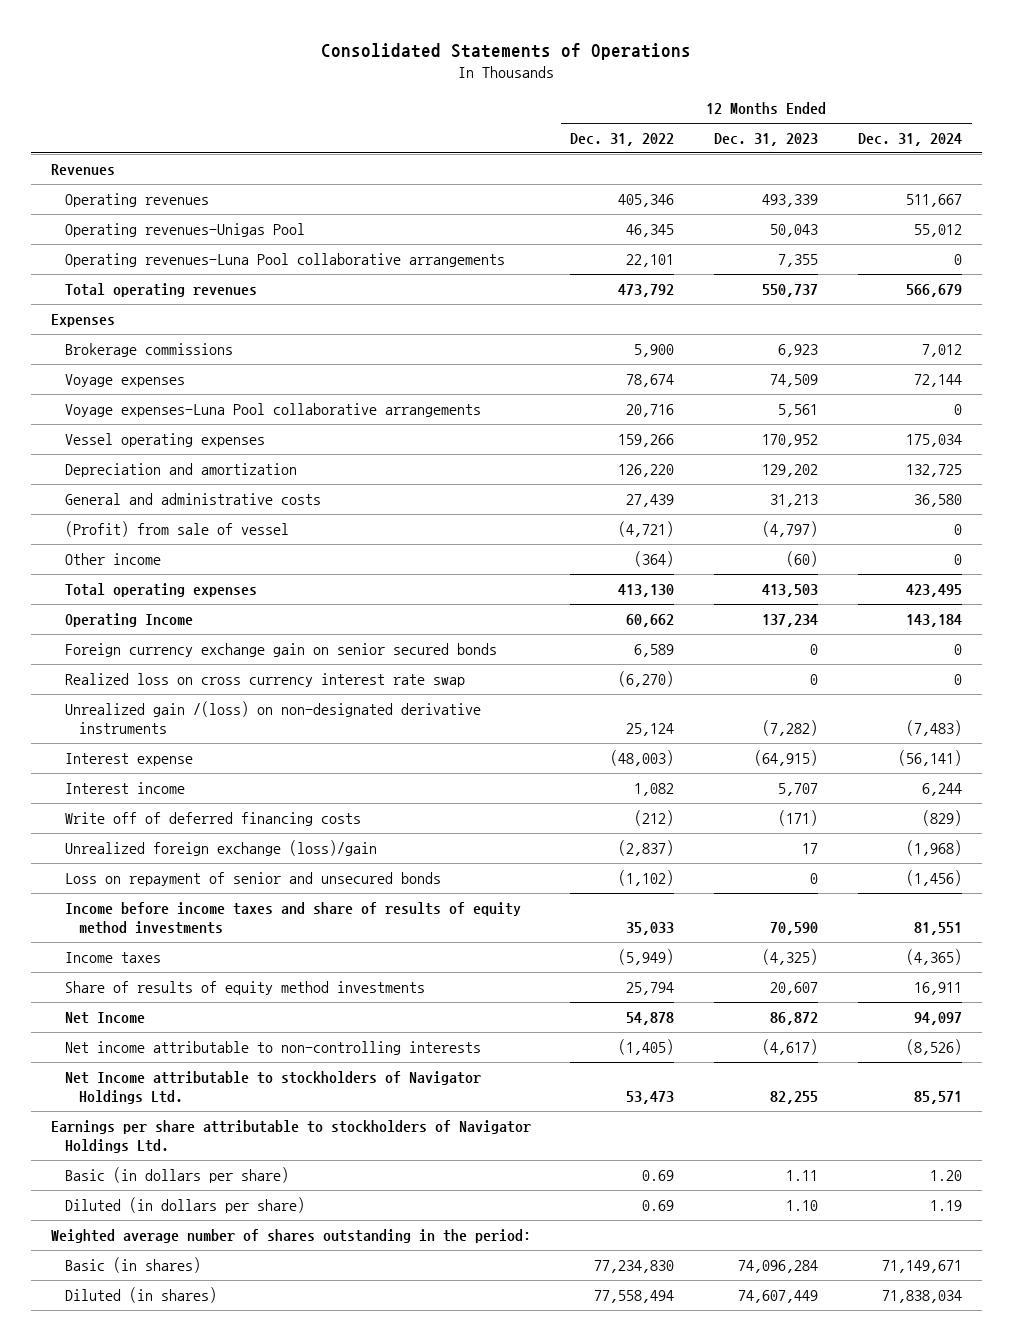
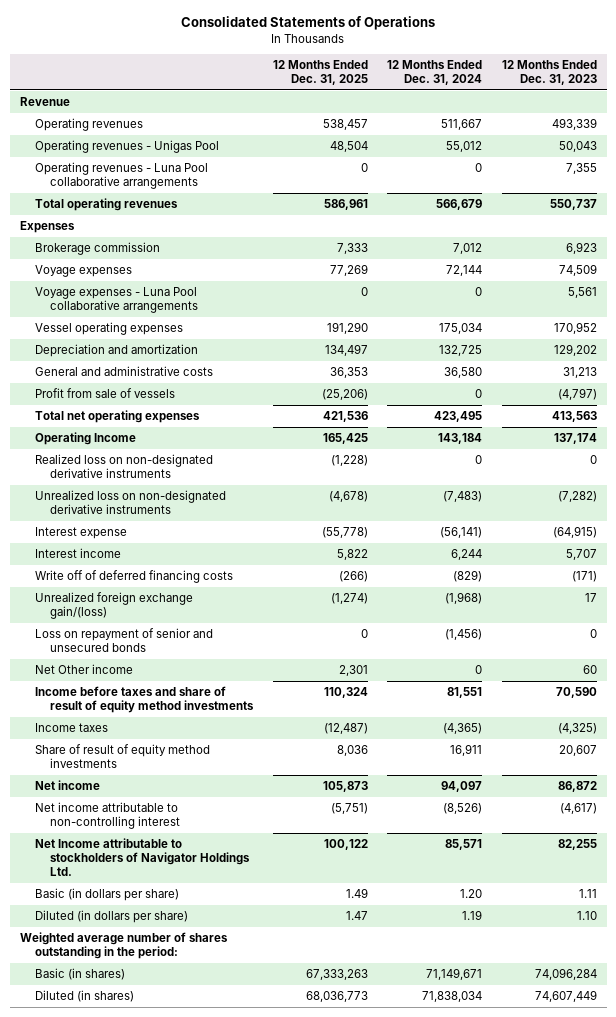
- | 12 Months Ended Dec. 31, 2022 | 12 Months Ended Dec. 31, 2023 | 12 Months Ended Dec. 31, 2024
+ | 12 Months Ended Dec. 31, 2025 | 12 Months Ended Dec. 31, 2024 | 12 Months Ended Dec. 31, 2023
- Revenues
+ Revenue
- Operating revenues-Unigas Pool | 46,345 | 50,043 | 55,012
- Operating revenues-Luna Pool collaborative arrangements | 22,101 | 7,355 | 0
+ Operating revenues - Unigas Pool | 48,504 | 55,012 | 50,043
+ Operating revenues - Luna Pool collaborative arrangements | 0 | 0 | 7,355
- Brokerage commissions | 5,900 | 6,923 | 7,012
+ Brokerage commission | 7,333 | 7,012 | 6,923
- Voyage expenses-Luna Pool collaborative arrangements | 20,716 | 5,561 | 0
+ Voyage expenses - Luna Pool collaborative arrangements | 0 | 0 | 5,561
- (Profit) from sale of vessel | (4,721) | (4,797) | 0
- Other income | (364) | (60) | 0
- Total operating expenses | 413,130 | 413,503 | 423,495
- Operating Income | 60,662 | 137,234 | 143,184
- Foreign currency exchange gain on senior secured bonds | 6,589 | 0 | 0
- Realized loss on cross currency interest rate swap | (6,270) | 0 | 0
- Unrealized gain /(loss) on non-designated derivative instruments | 25,124 | (7,282) | (7,483)
+ Profit from sale of vessels | (25,206) | 0 | (4,797)
+ Total net operating expenses | 421,536 | 423,495 | 413,563
+ Operating Income | 165,425 | 143,184 | 137,174
+ Realized loss on non-designated derivative instruments | (1,228) | 0 | 0
+ Unrealized loss on non-designated derivative instruments | (4,678) | (7,483) | (7,282)
- Unrealized foreign exchange (loss)/gain | (2,837) | 17 | (1,968)
+ Unrealized foreign exchange gain/(loss) | (1,274) | (1,968) | 17
- Income before income taxes and share of results of equity method investments | 35,033 | 70,590 | 81,551
+ Net Other income | 2,301 | 0 | 60
+ Income before taxes and share of result of equity method investments | 110,324 | 81,551 | 70,590
- Share of results of equity method investments | 25,794 | 20,607 | 16,911
- Net Income | 54,878 | 86,872 | 94,097
- Net income attributable to non-controlling interests | (1,405) | (4,617) | (8,526)
+ Share of result of equity method investments | 8,036 | 16,911 | 20,607
+ Net income | 105,873 | 94,097 | 86,872
+ Net income attributable to non-controlling interest | (5,751) | (8,526) | (4,617)
- Earnings per share attributable to stockholders of Navigator Holdings Ltd.

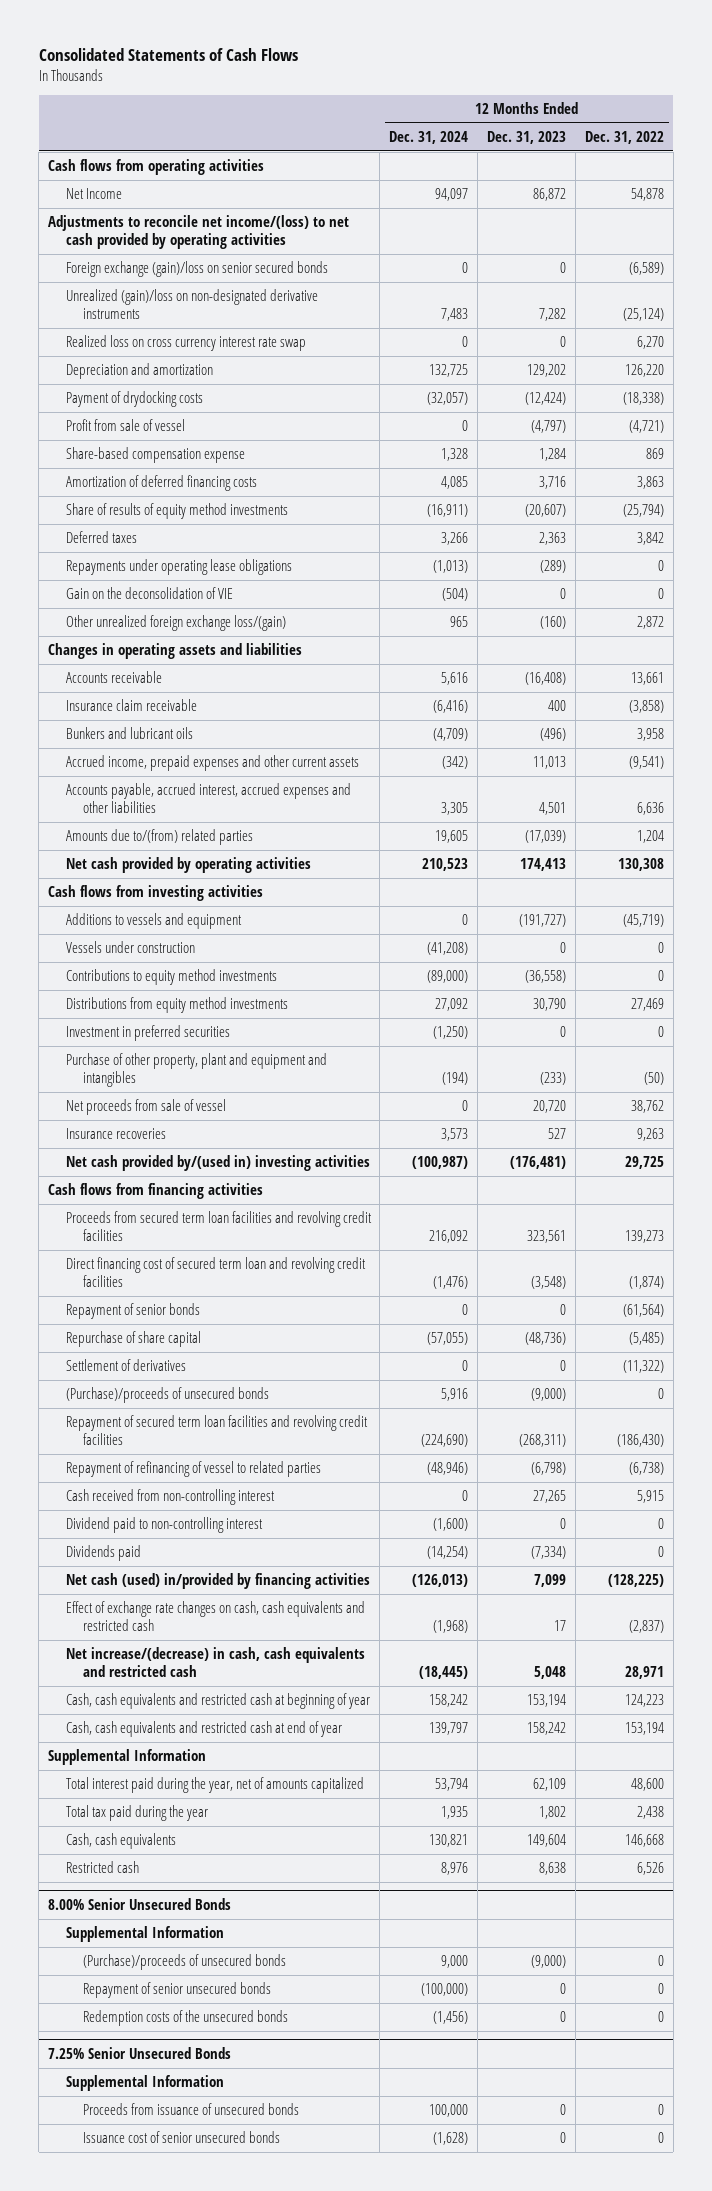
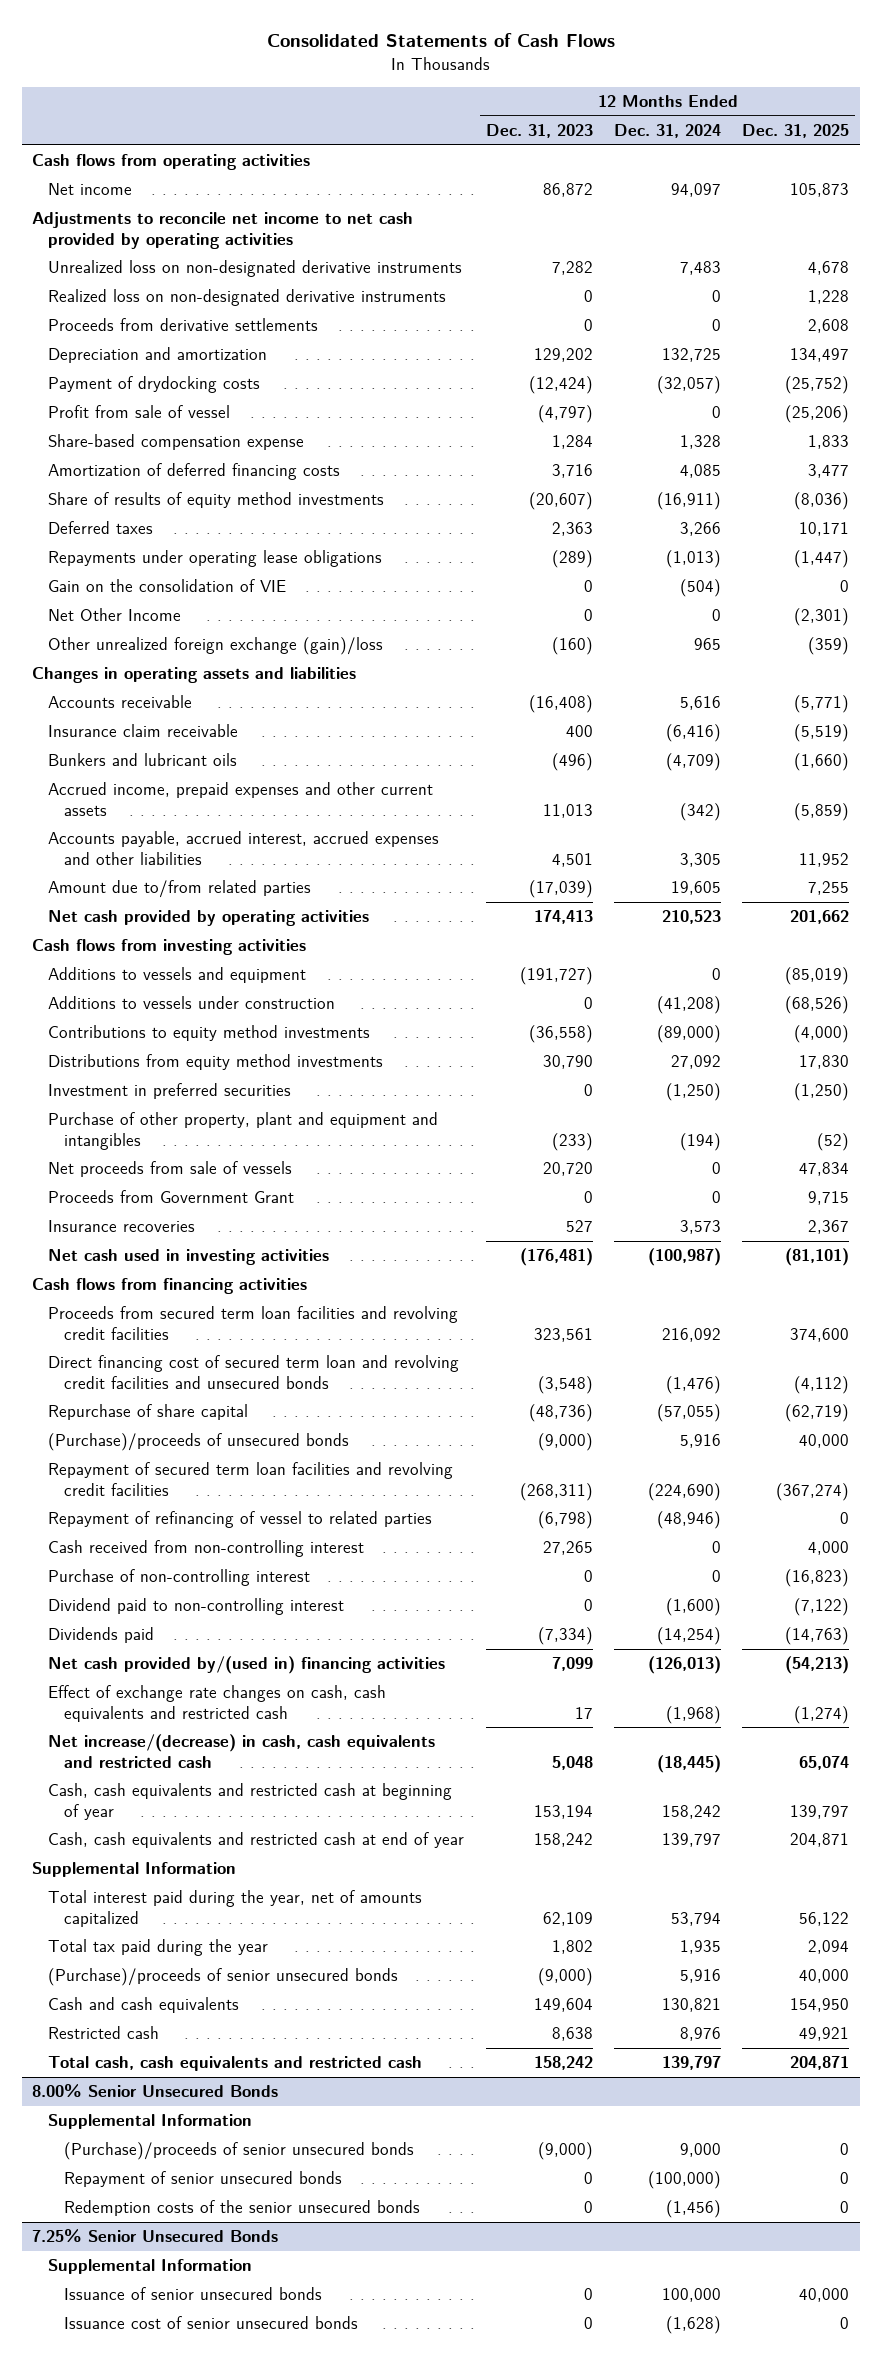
- | 12 Months Ended Dec. 31, 2024 | 12 Months Ended Dec. 31, 2023 | 12 Months Ended Dec. 31, 2022
+ | 12 Months Ended Dec. 31, 2023 | 12 Months Ended Dec. 31, 2024 | 12 Months Ended Dec. 31, 2025
- Net Income | 94,097 | 86,872 | 54,878
- Adjustments to reconcile net income/(loss) to net cash provided by operating activities
- Foreign exchange (gain)/loss on senior secured bonds | 0 | 0 | (6,589)
- Unrealized (gain)/loss on non-designated derivative instruments | 7,483 | 7,282 | (25,124)
- Realized loss on cross currency interest rate swap | 0 | 0 | 6,270
+ Net income | 86,872 | 94,097 | 105,873
+ Adjustments to reconcile net income to net cash provided by operating activities
+ Unrealized loss on non-designated derivative instruments | 7,282 | 7,483 | 4,678
+ Realized loss on non-designated derivative instruments | 0 | 0 | 1,228
+ Proceeds from derivative settlements | 0 | 0 | 2,608
- Gain on the deconsolidation of VIE | (504) | 0 | 0
- Other unrealized foreign exchange loss/(gain) | 965 | (160) | 2,872
+ Gain on the consolidation of VIE | 0 | (504) | 0
+ Net Other Income | 0 | 0 | (2,301)
+ Other unrealized foreign exchange (gain)/loss | (160) | 965 | (359)
- Amounts due to/(from) related parties | 19,605 | (17,039) | 1,204
+ Amount due to/from related parties | (17,039) | 19,605 | 7,255
- Vessels under construction | (41,208) | 0 | 0
+ Additions to vessels under construction | 0 | (41,208) | (68,526)
- Net proceeds from sale of vessel | 0 | 20,720 | 38,762
+ Net proceeds from sale of vessels | 20,720 | 0 | 47,834
+ Proceeds from Government Grant | 0 | 0 | 9,715
- Net cash provided by/(used in) investing activities | (100,987) | (176,481) | 29,725
+ Net cash used in investing activities | (176,481) | (100,987) | (81,101)
- Direct financing cost of secured term loan and revolving credit facilities | (1,476) | (3,548) | (1,874)
- Repayment of senior bonds | 0 | 0 | (61,564)
+ Direct financing cost of secured term loan and revolving credit facilities and unsecured bonds | (3,548) | (1,476) | (4,112)
- Settlement of derivatives | 0 | 0 | (11,322)
+ Purchase of non-controlling interest | 0 | 0 | (16,823)
- Net cash (used) in/provided by financing activities | (126,013) | 7,099 | (128,225)
+ Net cash provided by/(used in) financing activities | 7,099 | (126,013) | (54,213)
- Cash, cash equivalents | 130,821 | 149,604 | 146,668
+ (Purchase)/proceeds of senior unsecured bonds | (9,000) | 5,916 | 40,000
+ Cash and cash equivalents | 149,604 | 130,821 | 154,950
+ Total cash, cash equivalents and restricted cash | 158,242 | 139,797 | 204,871
@ 8.00% Senior Unsecured Bonds
- (Purchase)/proceeds of unsecured bonds | 9,000 | (9,000) | 0
+ (Purchase)/proceeds of senior unsecured bonds | (9,000) | 9,000 | 0
- Redemption costs of the unsecured bonds | (1,456) | 0 | 0
+ Redemption costs of the senior unsecured bonds | 0 | (1,456) | 0
@ 7.25% Senior Unsecured Bonds
- Proceeds from issuance of unsecured bonds | 100,000 | 0 | 0
+ Issuance of senior unsecured bonds | 0 | 100,000 | 40,000

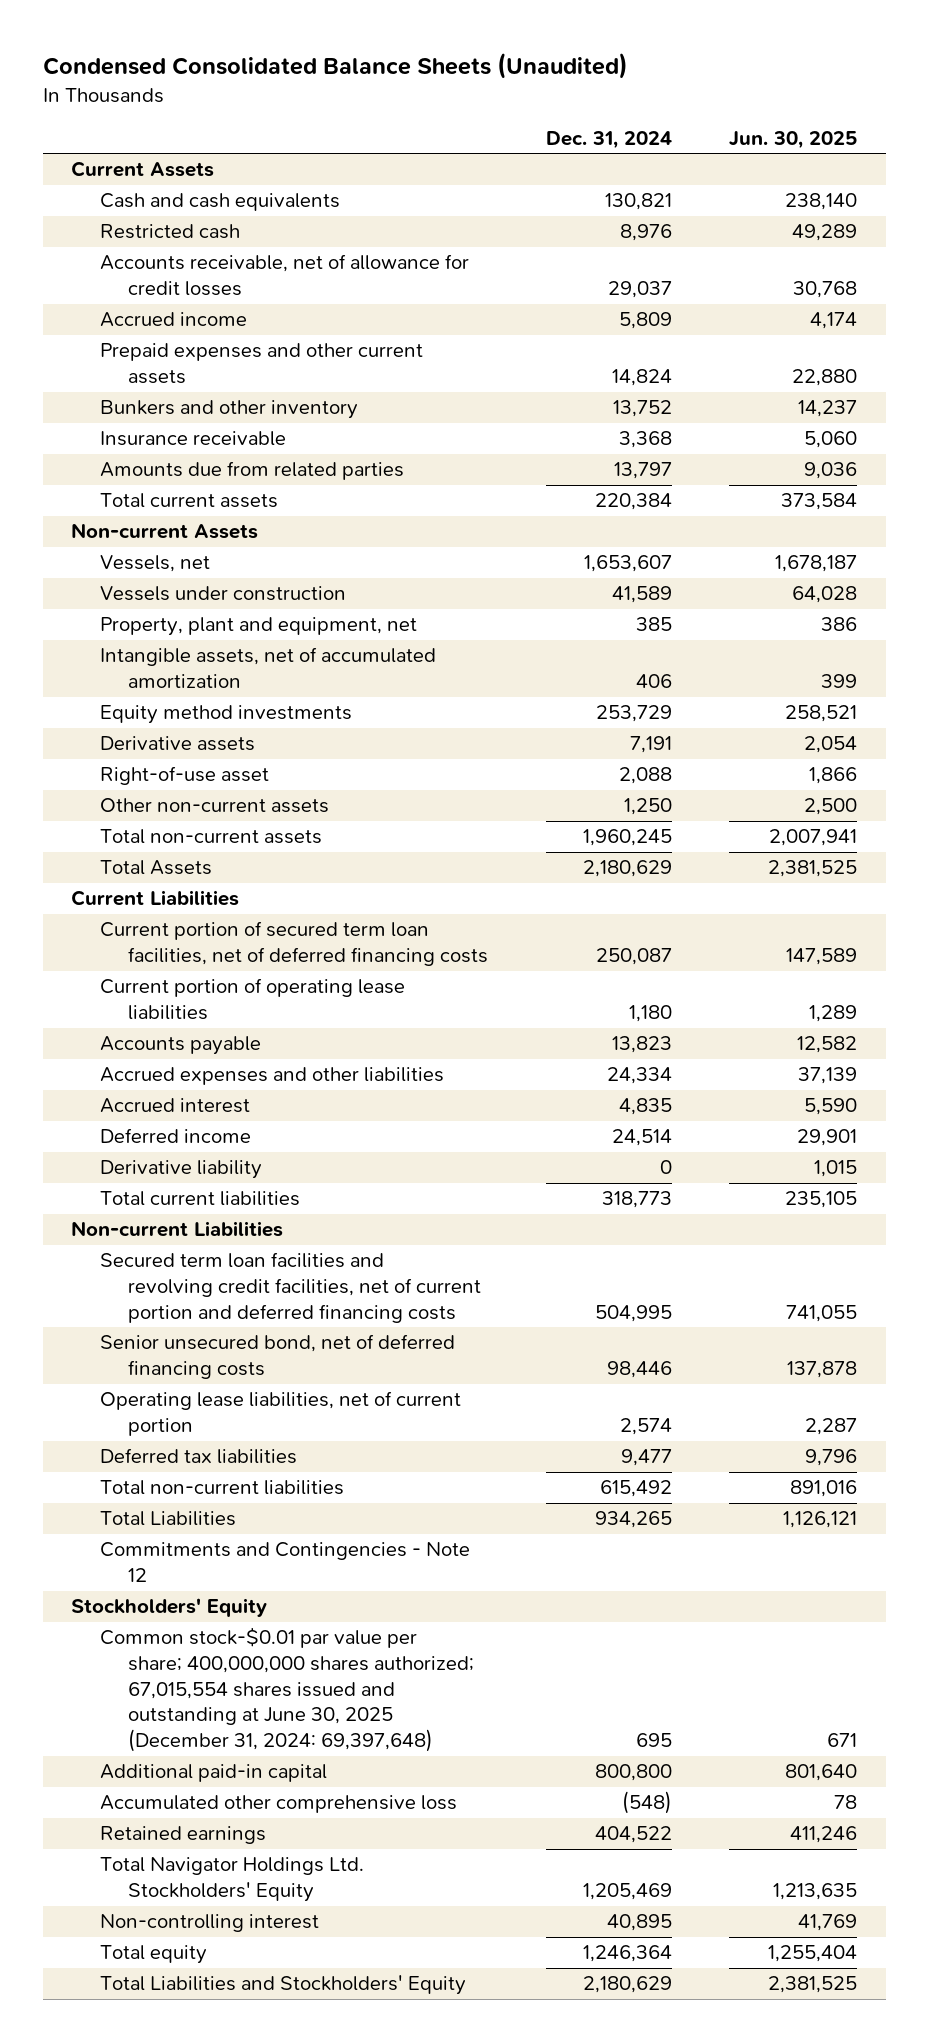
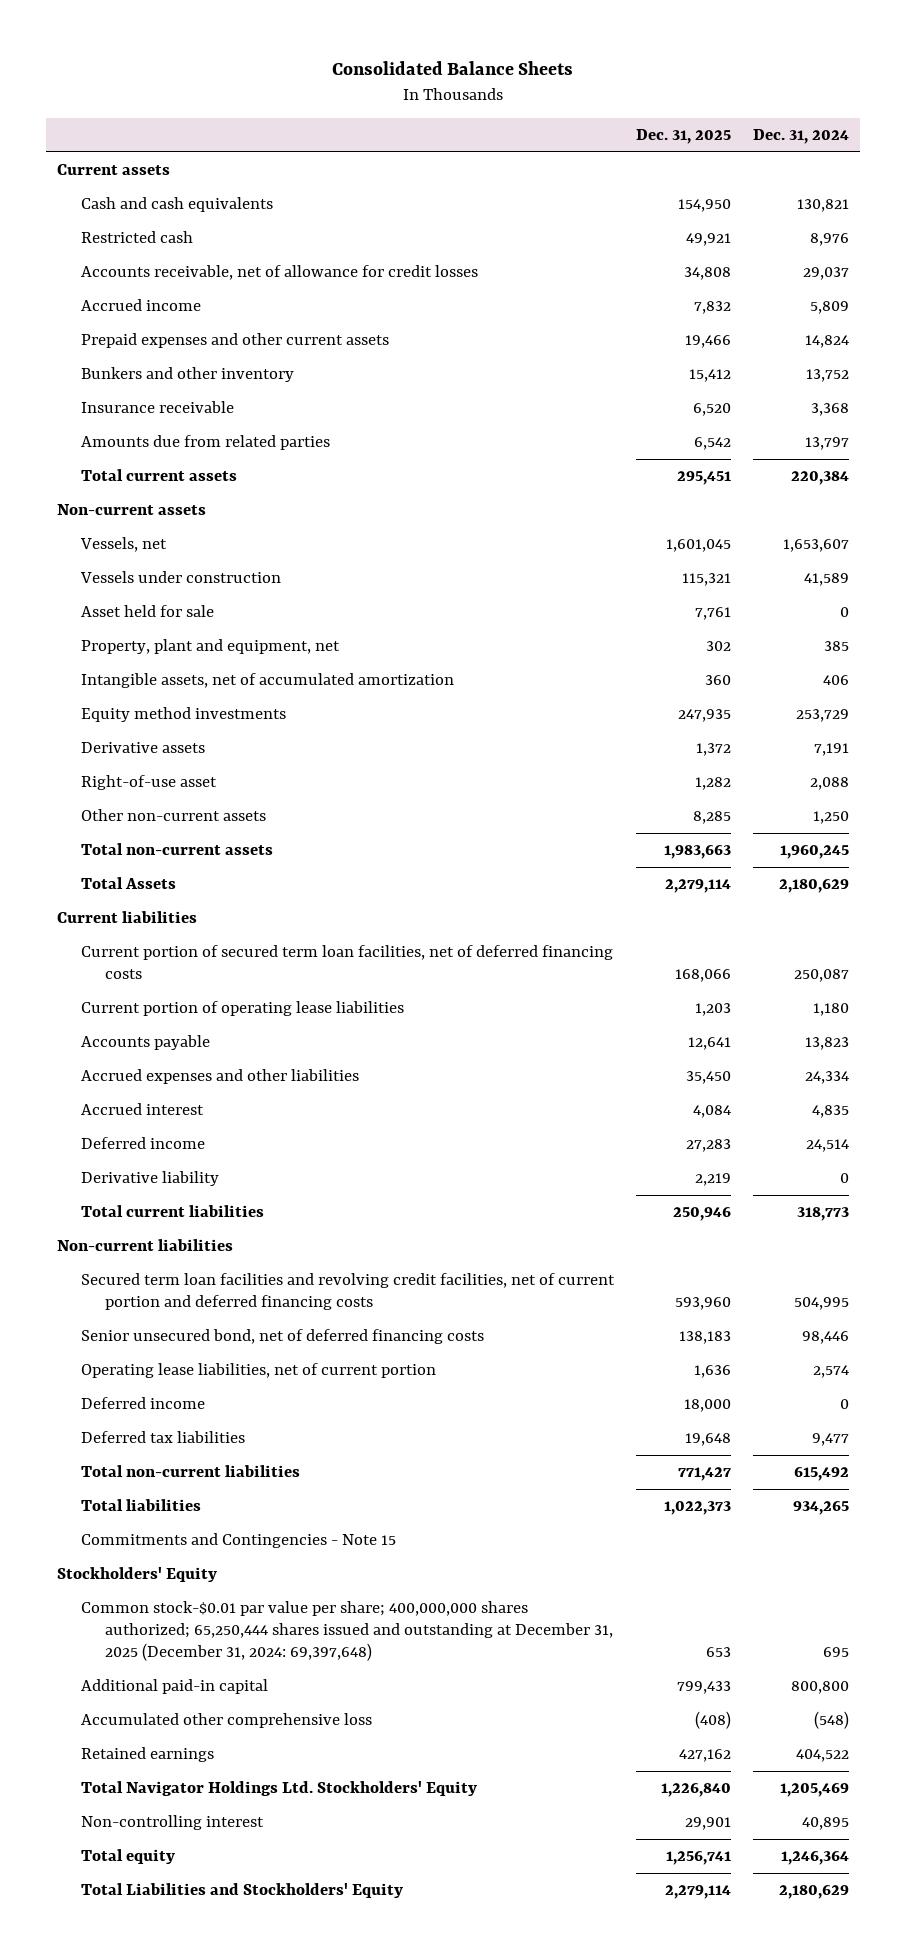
- Condensed Consolidated Balance Sheets (Unaudited)
+ Consolidated Balance Sheets
- | Dec. 31, 2024 | Jun. 30, 2025
+ | Dec. 31, 2025 | Dec. 31, 2024
- Current Assets
+ Current assets
- Non-current Assets
+ Non-current assets
+ Asset held for sale | 7,761 | 0
- Current Liabilities
+ Current liabilities
- Non-current Liabilities
+ Non-current liabilities
+ Deferred income | 18,000 | 0
- Total Liabilities | 934,265 | 1,126,121
- Commitments and Contingencies - Note 12
+ Total liabilities | 1,022,373 | 934,265
+ Commitments and Contingencies - Note 15
- Common stock-$0.01 par value per share; 400,000,000 shares authorized; 67,015,554 shares issued and outstanding at June 30, 2025 (December 31, 2024: 69,397,648) | 695 | 671
+ Common stock-$0.01 par value per share; 400,000,000 shares authorized; 65,250,444 shares issued and outstanding at December 31, 2025 (December 31, 2024: 69,397,648) | 653 | 695

